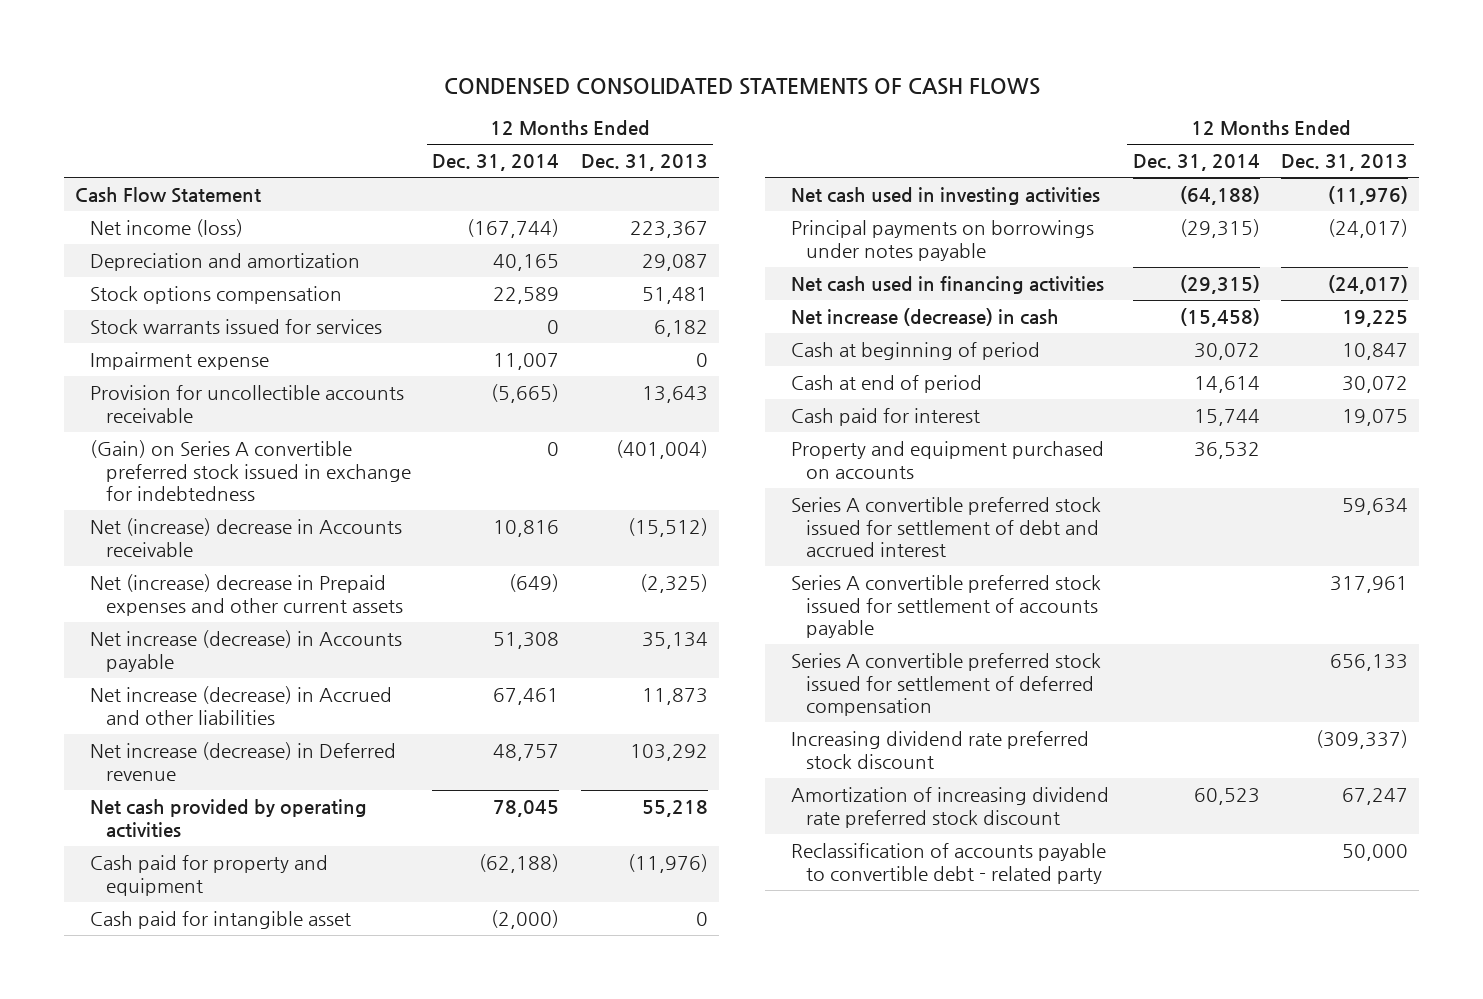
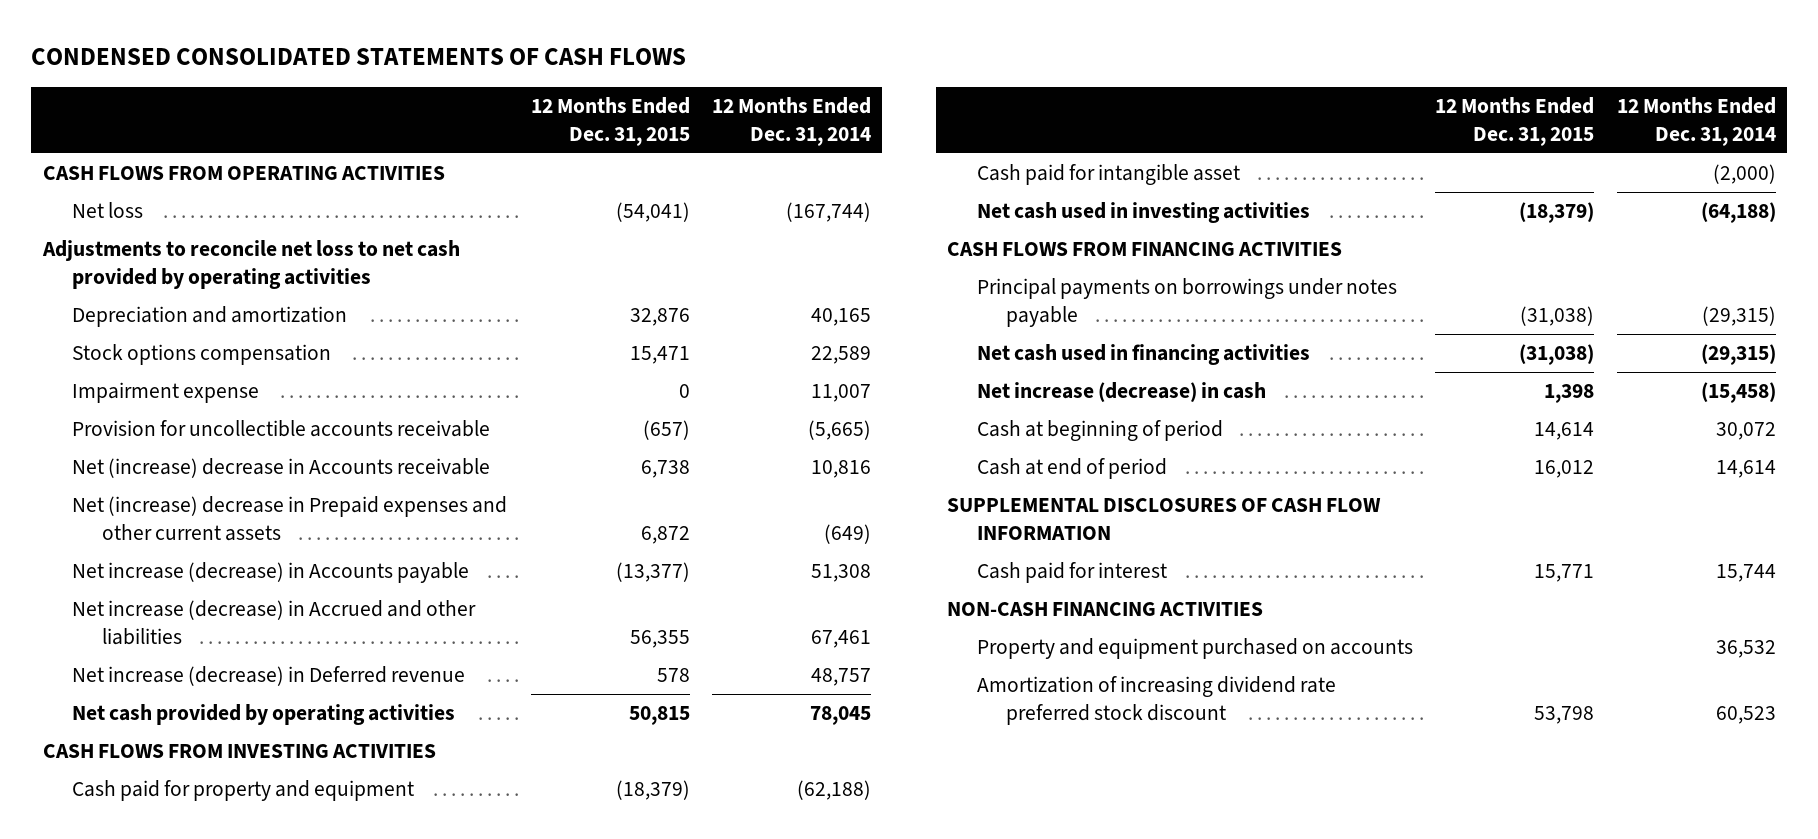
- | 12 Months Ended Dec. 31, 2014 | 12 Months Ended Dec. 31, 2013
+ | 12 Months Ended Dec. 31, 2015 | 12 Months Ended Dec. 31, 2014
- Cash Flow Statement
- Net income (loss) | (167,744) | 223,367
+ CASH FLOWS FROM OPERATING ACTIVITIES
+ Net loss | (54,041) | (167,744)
+ Adjustments to reconcile net loss to net cash provided by operating activities
- Stock warrants issued for services | 0 | 6,182
- (Gain) on Series A convertible preferred stock issued in exchange for indebtedness | 0 | (401,004)
+ CASH FLOWS FROM INVESTING ACTIVITIES
+ CASH FLOWS FROM FINANCING ACTIVITIES
+ SUPPLEMENTAL DISCLOSURES OF CASH FLOW INFORMATION
+ NON-CASH FINANCING ACTIVITIES
- Series A convertible preferred stock issued for settlement of debt and accrued interest | | 59,634
- Series A convertible preferred stock issued for settlement of accounts payable | | 317,961
- Series A convertible preferred stock issued for settlement of deferred compensation | | 656,133
- Increasing dividend rate preferred stock discount | | (309,337)
- Reclassification of accounts payable to convertible debt - related party | | 50,000

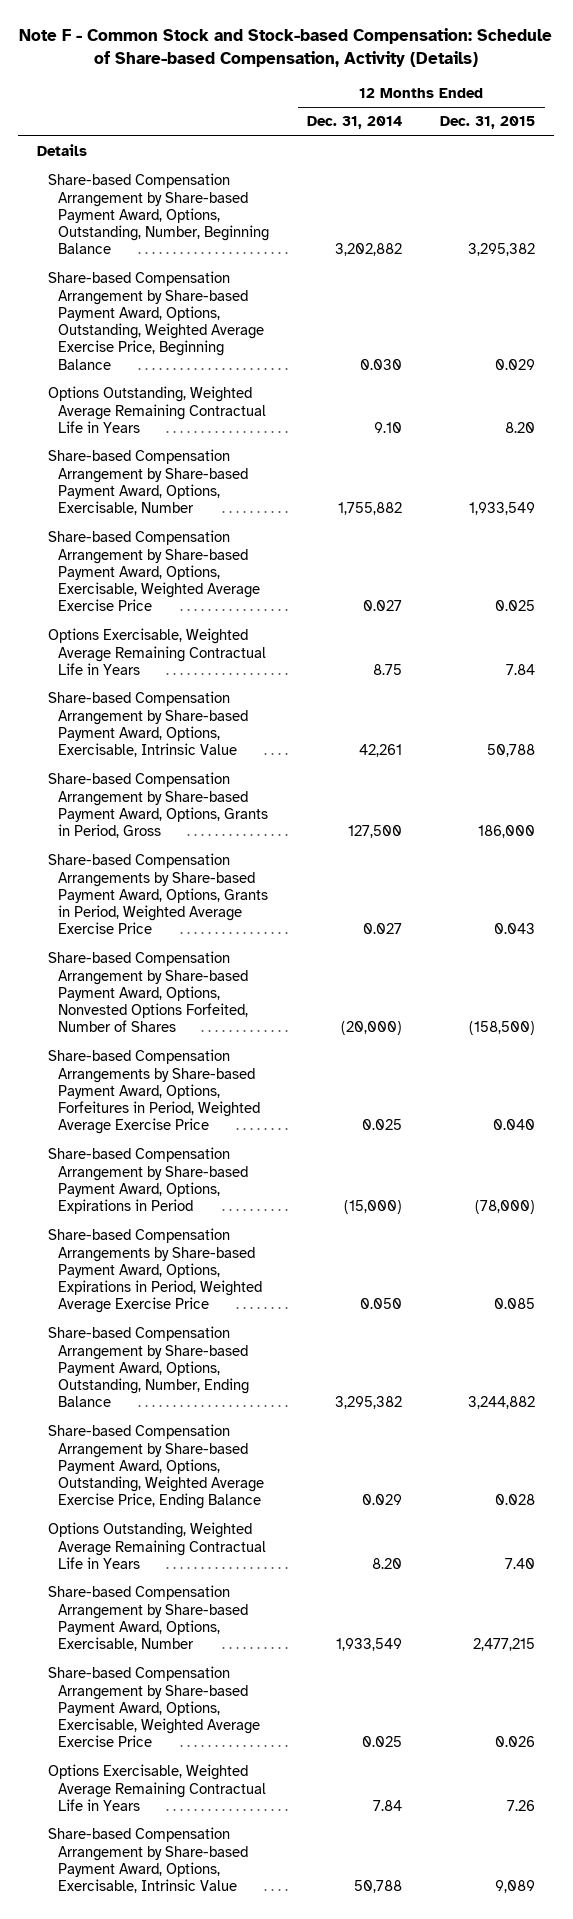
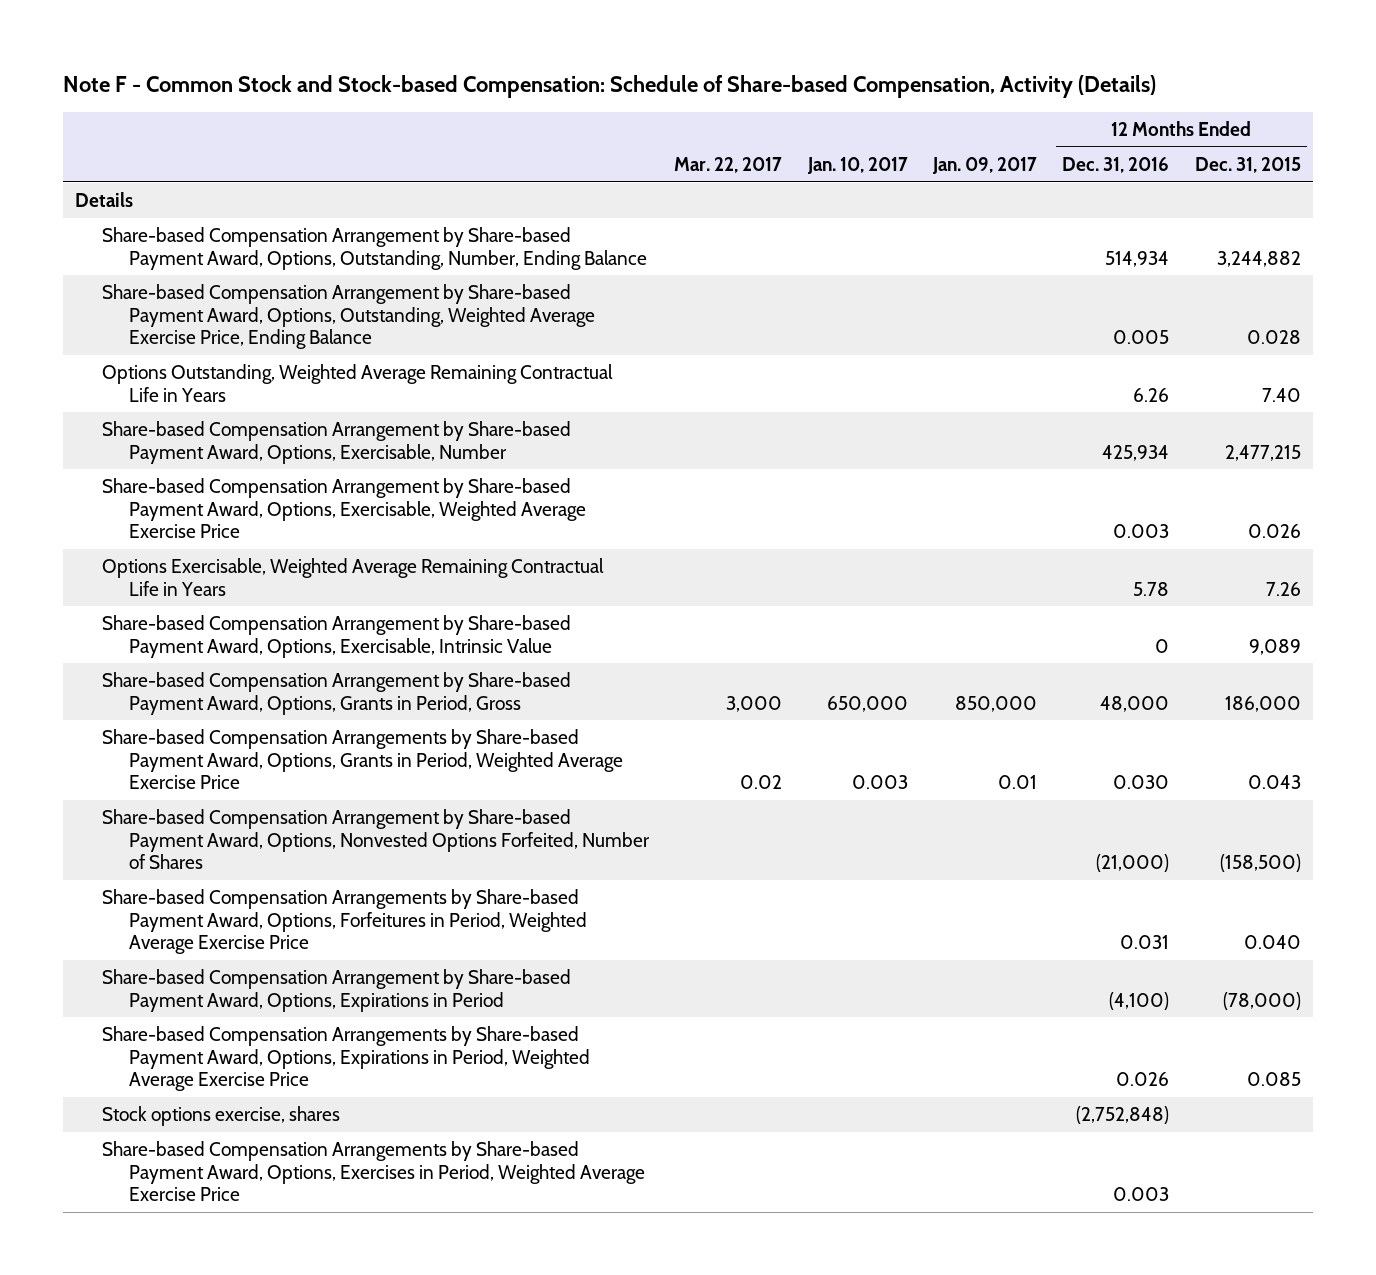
- | 12 Months Ended Dec. 31, 2014 | 12 Months Ended Dec. 31, 2015
+ | Mar. 22, 2017 | Jan. 10, 2017 | Jan. 09, 2017 | 12 Months Ended Dec. 31, 2016 | 12 Months Ended Dec. 31, 2015
- Share-based Compensation Arrangement by Share-based Payment Award, Options, Outstanding, Number, Beginning Balance | 3,202,882 | 3,295,382
- Share-based Compensation Arrangement by Share-based Payment Award, Options, Outstanding, Weighted Average Exercise Price, Beginning Balance | 0.030 | 0.029
- Options Outstanding, Weighted Average Remaining Contractual Life in Years | 9.10 | 8.20
- Share-based Compensation Arrangement by Share-based Payment Award, Options, Exercisable, Number | 1,755,882 | 1,933,549
- Share-based Compensation Arrangement by Share-based Payment Award, Options, Exercisable, Weighted Average Exercise Price | 0.027 | 0.025
- Options Exercisable, Weighted Average Remaining Contractual Life in Years | 8.75 | 7.84
- Share-based Compensation Arrangement by Share-based Payment Award, Options, Exercisable, Intrinsic Value | 42,261 | 50,788
moved down: Share-based Compensation Arrangement by Share-based Payment Award, Options, Grants in Period, Gross | 3,000 | 650,000 | 850,000 | 48,000 | 186,000
moved down: Share-based Compensation Arrangements by Share-based Payment Award, Options, Grants in Period, Weighted Average Exercise Price | 0.02 | 0.003 | 0.01 | 0.030 | 0.043
moved down: Share-based Compensation Arrangement by Share-based Payment Award, Options, Nonvested Options Forfeited, Number of Shares | | | | (21,000) | (158,500)
moved down: Share-based Compensation Arrangements by Share-based Payment Award, Options, Forfeitures in Period, Weighted Average Exercise Price | | | | 0.031 | 0.040
moved down: Share-based Compensation Arrangement by Share-based Payment Award, Options, Expirations in Period | | | | (4,100) | (78,000)
moved down: Share-based Compensation Arrangements by Share-based Payment Award, Options, Expirations in Period, Weighted Average Exercise Price | | | | 0.026 | 0.085
+ Stock options exercise, shares | | | | (2,752,848) |
+ Share-based Compensation Arrangements by Share-based Payment Award, Options, Exercises in Period, Weighted Average Exercise Price | | | | 0.003 |

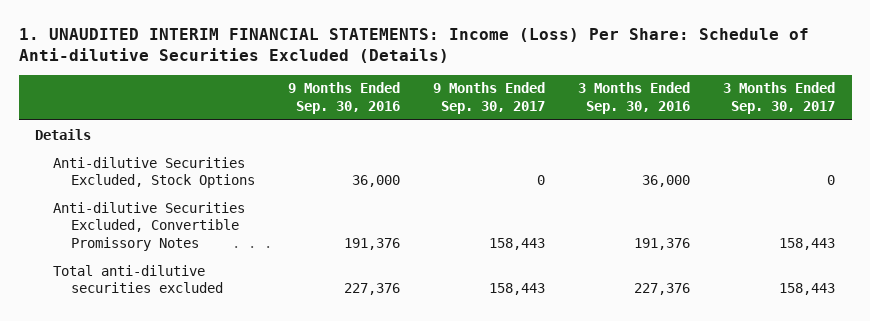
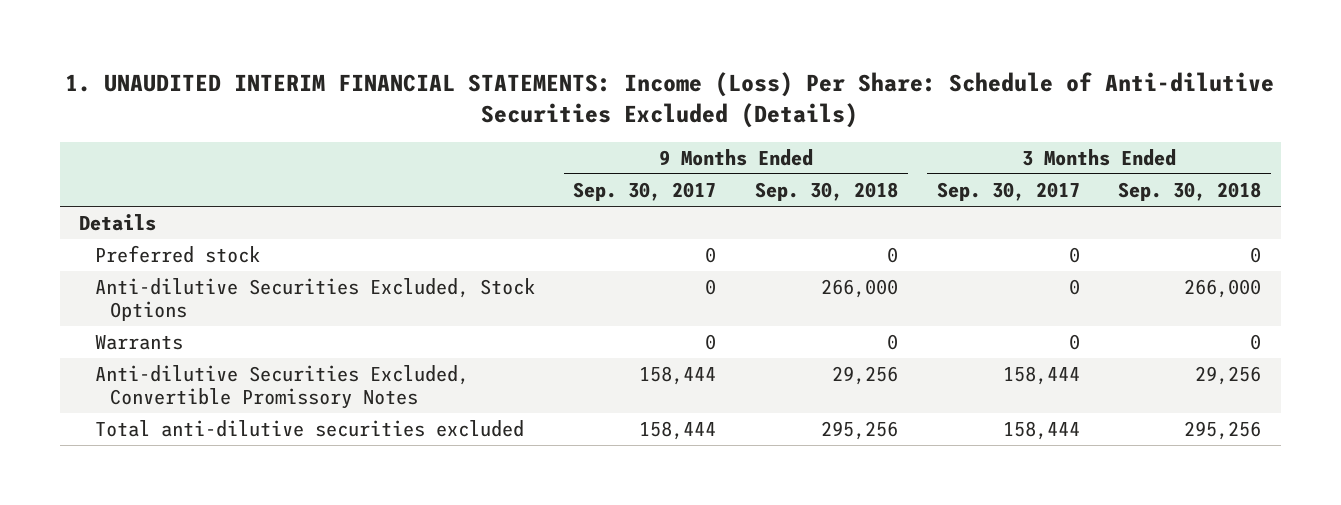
- | 9 Months Ended Sep. 30, 2016 | 9 Months Ended Sep. 30, 2017 | 3 Months Ended Sep. 30, 2016 | 3 Months Ended Sep. 30, 2017
+ | 9 Months Ended Sep. 30, 2017 | 9 Months Ended Sep. 30, 2018 | 3 Months Ended Sep. 30, 2017 | 3 Months Ended Sep. 30, 2018
+ Preferred stock | 0 | 0 | 0 | 0
- Anti-dilutive Securities Excluded, Convertible Promissory Notes | 191,376 | 158,443 | 191,376 | 158,443
- Total anti-dilutive securities excluded | 227,376 | 158,443 | 227,376 | 158,443
+ Warrants | 0 | 0 | 0 | 0
+ Anti-dilutive Securities Excluded, Convertible Promissory Notes | 158,444 | 29,256 | 158,444 | 29,256
+ Total anti-dilutive securities excluded | 158,444 | 295,256 | 158,444 | 295,256

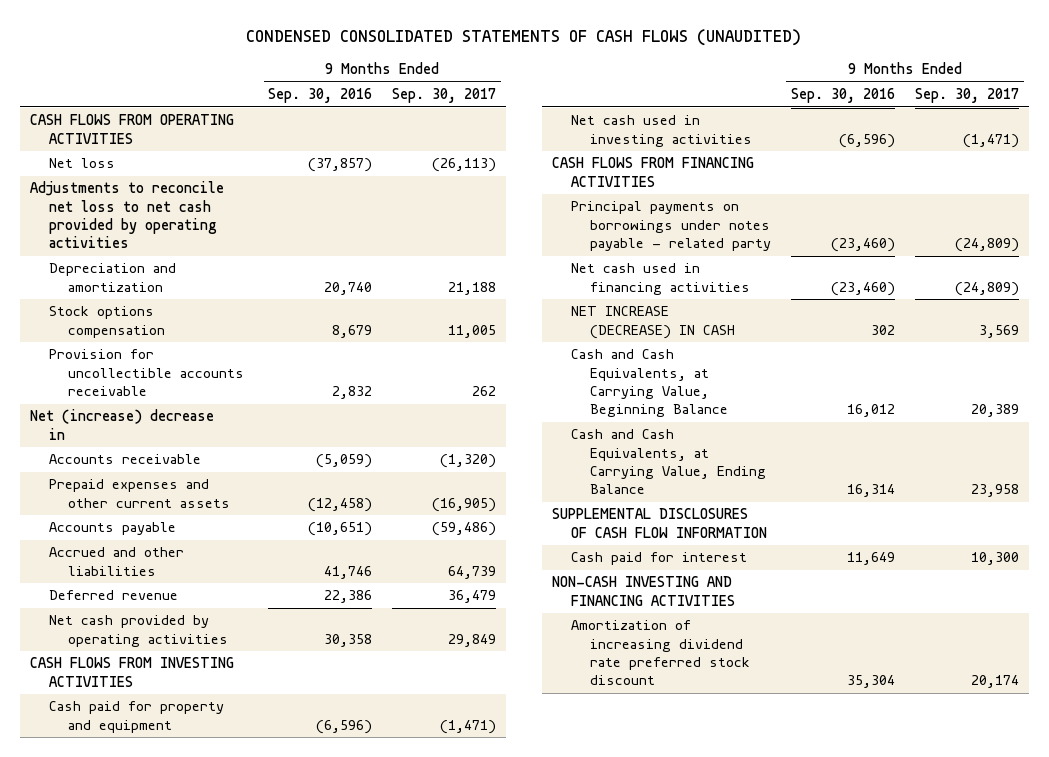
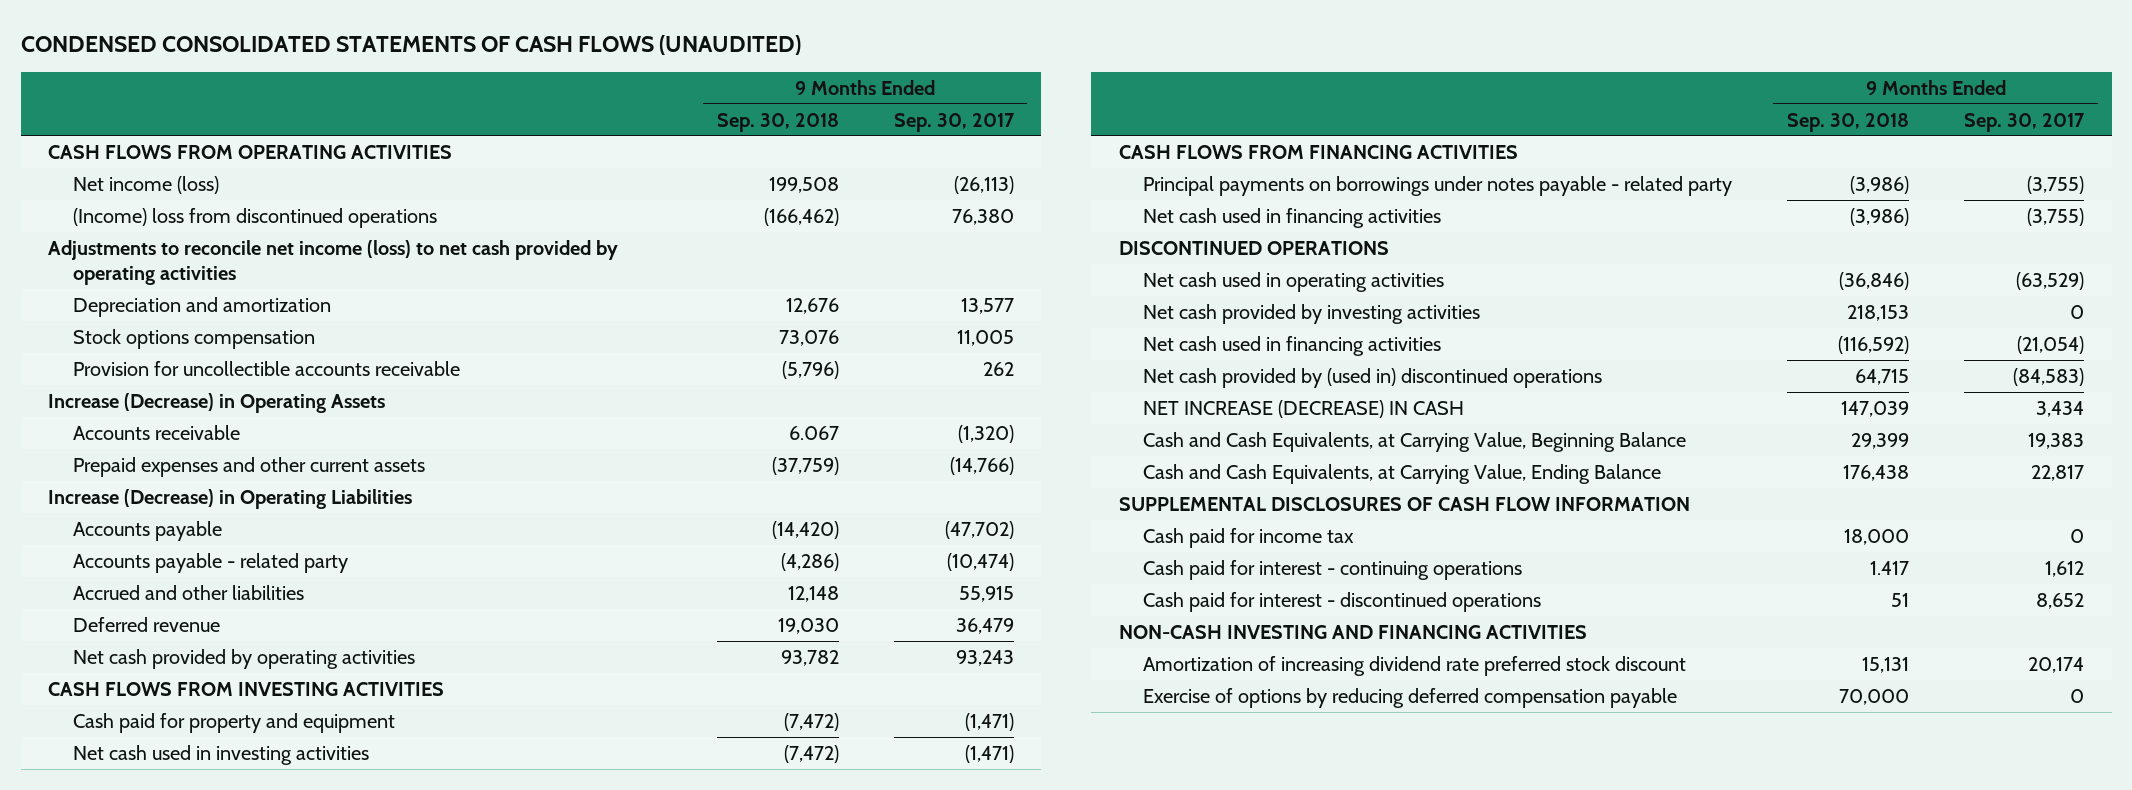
- | 9 Months Ended Sep. 30, 2016 | 9 Months Ended Sep. 30, 2017
+ | 9 Months Ended Sep. 30, 2018 | 9 Months Ended Sep. 30, 2017
- Net loss | (37,857) | (26,113)
- Adjustments to reconcile net loss to net cash provided by operating activities
- Depreciation and amortization | 20,740 | 21,188
+ Net income (loss) | 199,508 | (26,113)
+ (Income) loss from discontinued operations | (166,462) | 76,380
+ Adjustments to reconcile net income (loss) to net cash provided by operating activities
+ Depreciation and amortization | 12,676 | 13,577
- Net (increase) decrease in
+ Increase (Decrease) in Operating Assets
- Prepaid expenses and other current assets | (12,458) | (16,905)
- Accounts payable | (10,651) | (59,486)
- Accrued and other liabilities | 41,746 | 64,739
+ Prepaid expenses and other current assets | (37,759) | (14,766)
+ Increase (Decrease) in Operating Liabilities
+ Accounts payable | (14,420) | (47,702)
+ Accounts payable - related party | (4,286) | (10,474)
+ Accrued and other liabilities | 12,148 | 55,915
- Net cash provided by operating activities | 30,358 | 29,849
+ Net cash provided by operating activities | 93,782 | 93,243
- Principal payments on borrowings under notes payable - related party | (23,460) | (24,809)
- Net cash used in financing activities | (23,460) | (24,809)
- NET INCREASE (DECREASE) IN CASH | 302 | 3,569
- Cash and Cash Equivalents, at Carrying Value, Beginning Balance | 16,012 | 20,389
- Cash and Cash Equivalents, at Carrying Value, Ending Balance | 16,314 | 23,958
+ Principal payments on borrowings under notes payable - related party | (3,986) | (3,755)
+ Net cash used in financing activities | (3,986) | (3,755)
+ DISCONTINUED OPERATIONS
+ Net cash used in operating activities | (36,846) | (63,529)
+ Net cash provided by investing activities | 218,153 | 0
+ Net cash used in financing activities | (116,592) | (21,054)
+ Net cash provided by (used in) discontinued operations | 64,715 | (84,583)
+ NET INCREASE (DECREASE) IN CASH | 147,039 | 3,434
+ Cash and Cash Equivalents, at Carrying Value, Beginning Balance | 29,399 | 19,383
+ Cash and Cash Equivalents, at Carrying Value, Ending Balance | 176,438 | 22,817
- Cash paid for interest | 11,649 | 10,300
+ Cash paid for income tax | 18,000 | 0
+ Cash paid for interest - continuing operations | 1.417 | 1,612
+ Cash paid for interest - discontinued operations | 51 | 8,652
+ Exercise of options by reducing deferred compensation payable | 70,000 | 0

